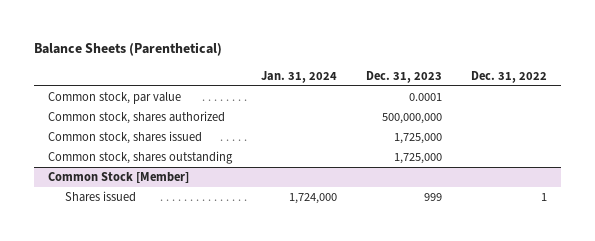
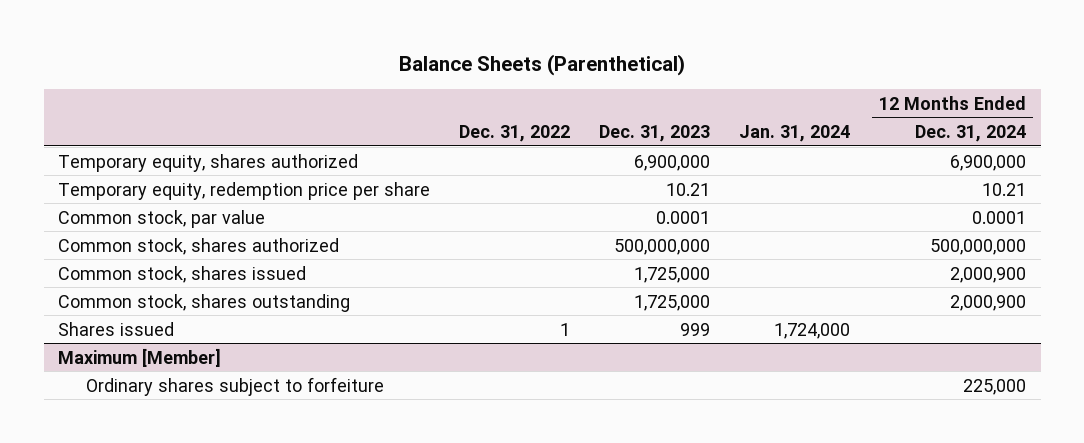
- | Jan. 31, 2024 | Dec. 31, 2023 | Dec. 31, 2022
+ | Dec. 31, 2022 | Dec. 31, 2023 | Jan. 31, 2024 | 12 Months Ended Dec. 31, 2024
+ Temporary equity, shares authorized | | 6,900,000 | | 6,900,000
+ Temporary equity, redemption price per share | | 10.21 | | 10.21
- Common Stock [Member]
+ Maximum [Member]
+ Ordinary shares subject to forfeiture | | | | 225,000

